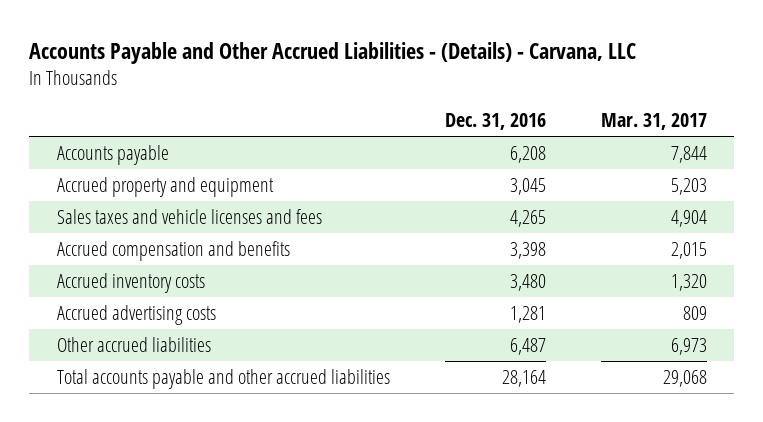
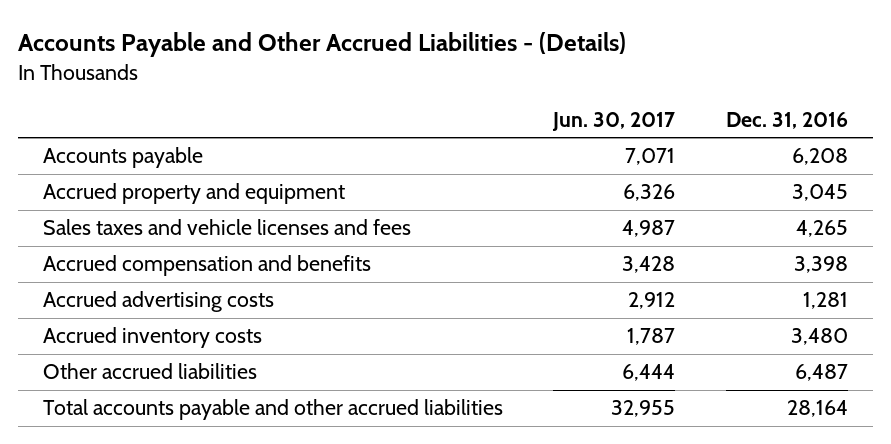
- Accounts Payable and Other Accrued Liabilities - (Details) - Carvana, LLC
+ Accounts Payable and Other Accrued Liabilities - (Details)
- | Dec. 31, 2016 | Mar. 31, 2017
+ | Jun. 30, 2017 | Dec. 31, 2016
moved down: Accrued inventory costs | 1,787 | 3,480

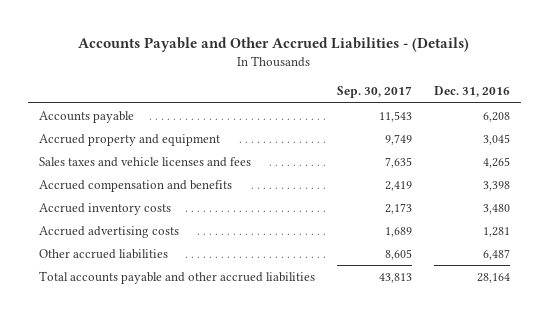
- | Jun. 30, 2017 | Dec. 31, 2016
+ | Sep. 30, 2017 | Dec. 31, 2016
moved down: Accrued advertising costs | 1,689 | 1,281

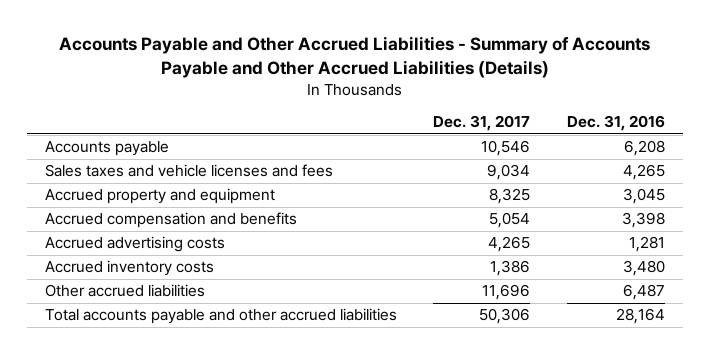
- Accounts Payable and Other Accrued Liabilities - (Details)
+ Accounts Payable and Other Accrued Liabilities - Summary of Accounts Payable and Other Accrued Liabilities (Details)
- | Sep. 30, 2017 | Dec. 31, 2016
+ | Dec. 31, 2017 | Dec. 31, 2016
moved down: Accrued property and equipment | 8,325 | 3,045
moved down: Accrued inventory costs | 1,386 | 3,480

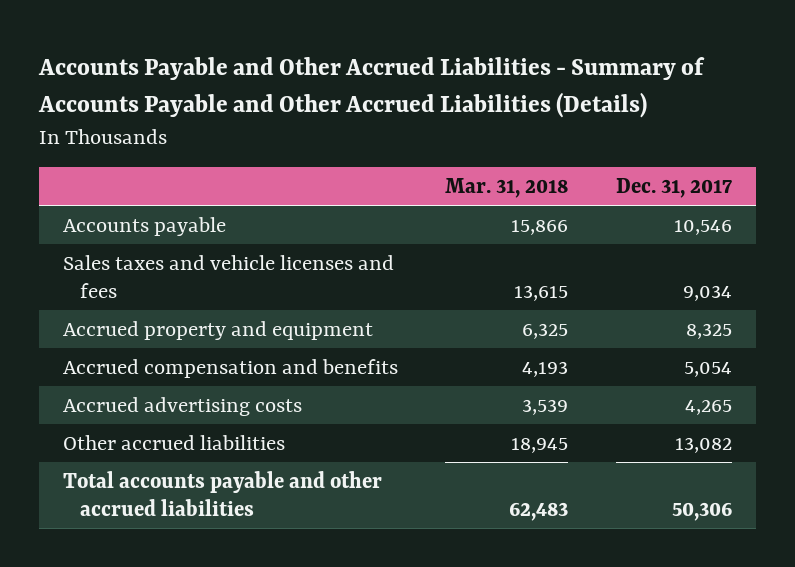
- | Dec. 31, 2017 | Dec. 31, 2016
+ | Mar. 31, 2018 | Dec. 31, 2017
- Accrued inventory costs | 1,386 | 3,480
- Other accrued liabilities | 11,696 | 6,487
+ Other accrued liabilities | 18,945 | 13,082

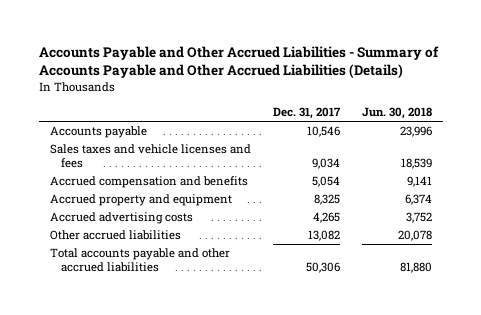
- | Mar. 31, 2018 | Dec. 31, 2017
+ | Dec. 31, 2017 | Jun. 30, 2018
moved down: Accrued property and equipment | 8,325 | 6,374

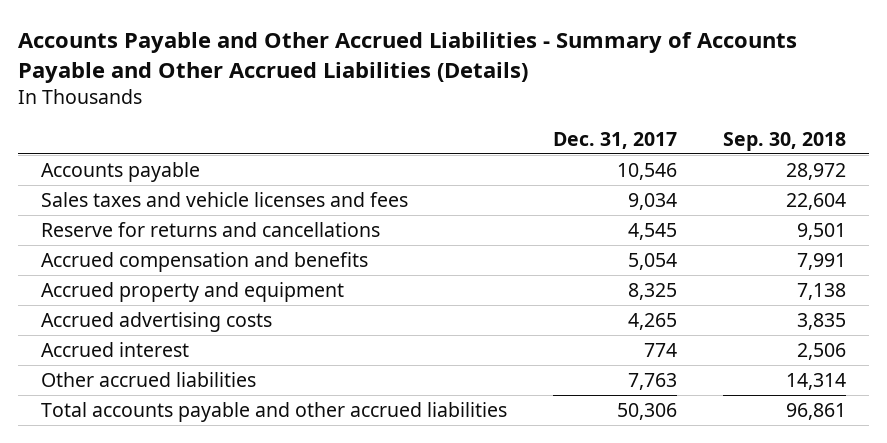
- | Dec. 31, 2017 | Jun. 30, 2018
+ | Dec. 31, 2017 | Sep. 30, 2018
+ Reserve for returns and cancellations | 4,545 | 9,501
- Other accrued liabilities | 13,082 | 20,078
+ Accrued interest | 774 | 2,506
+ Other accrued liabilities | 7,763 | 14,314

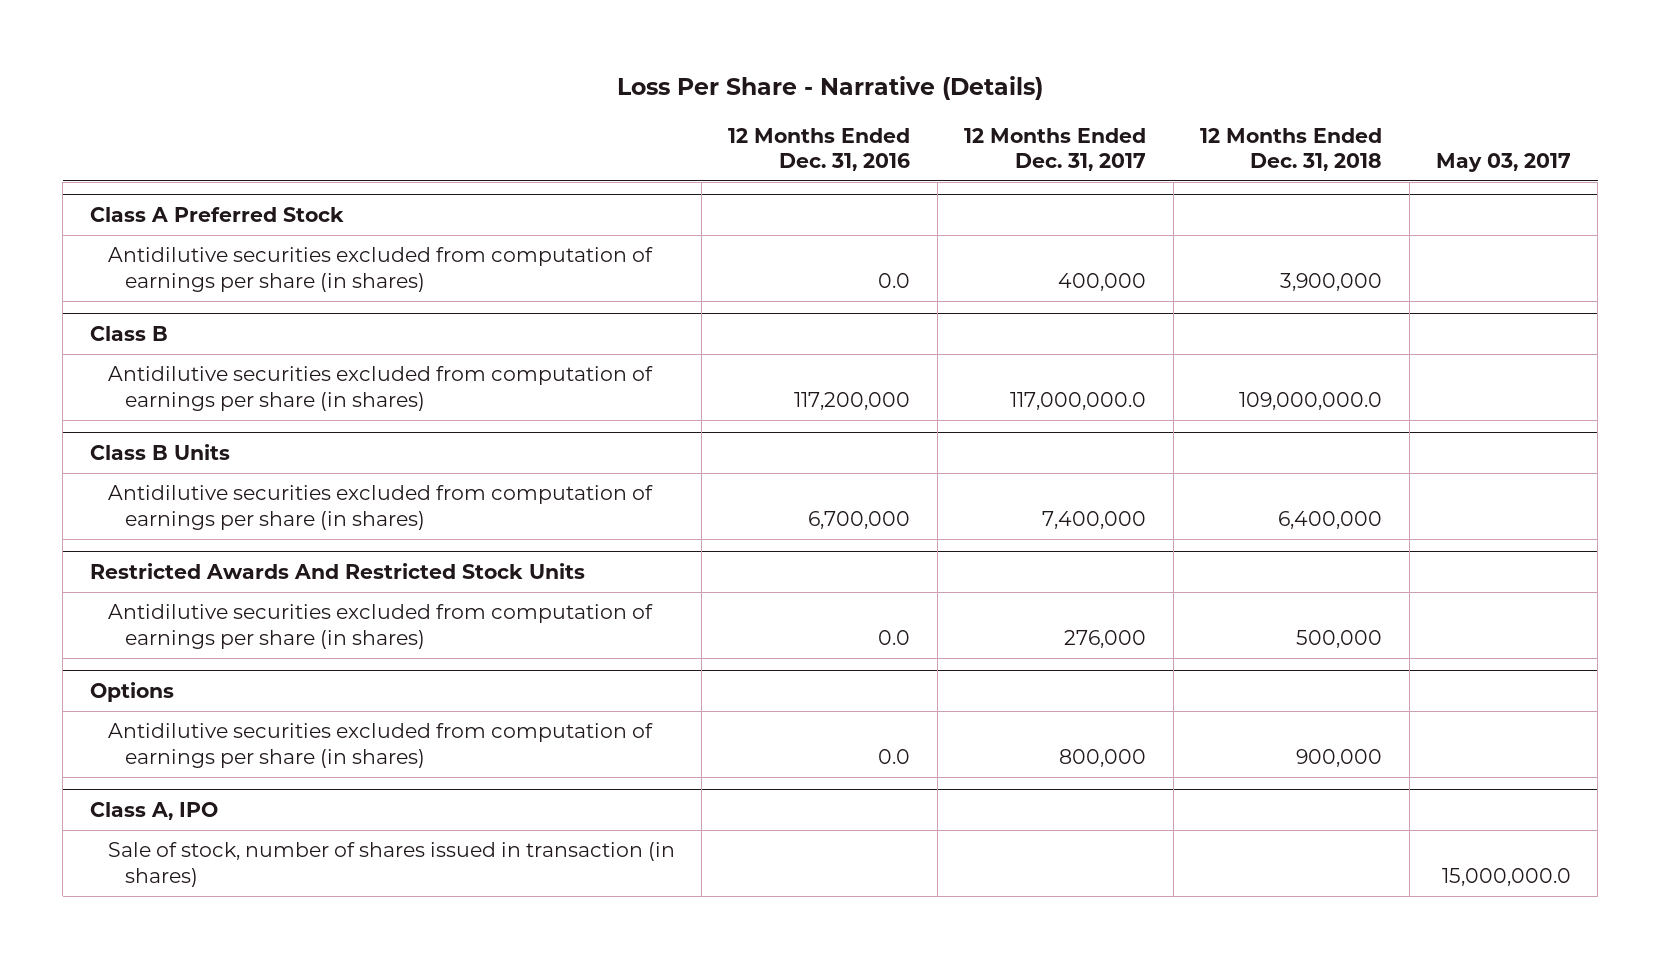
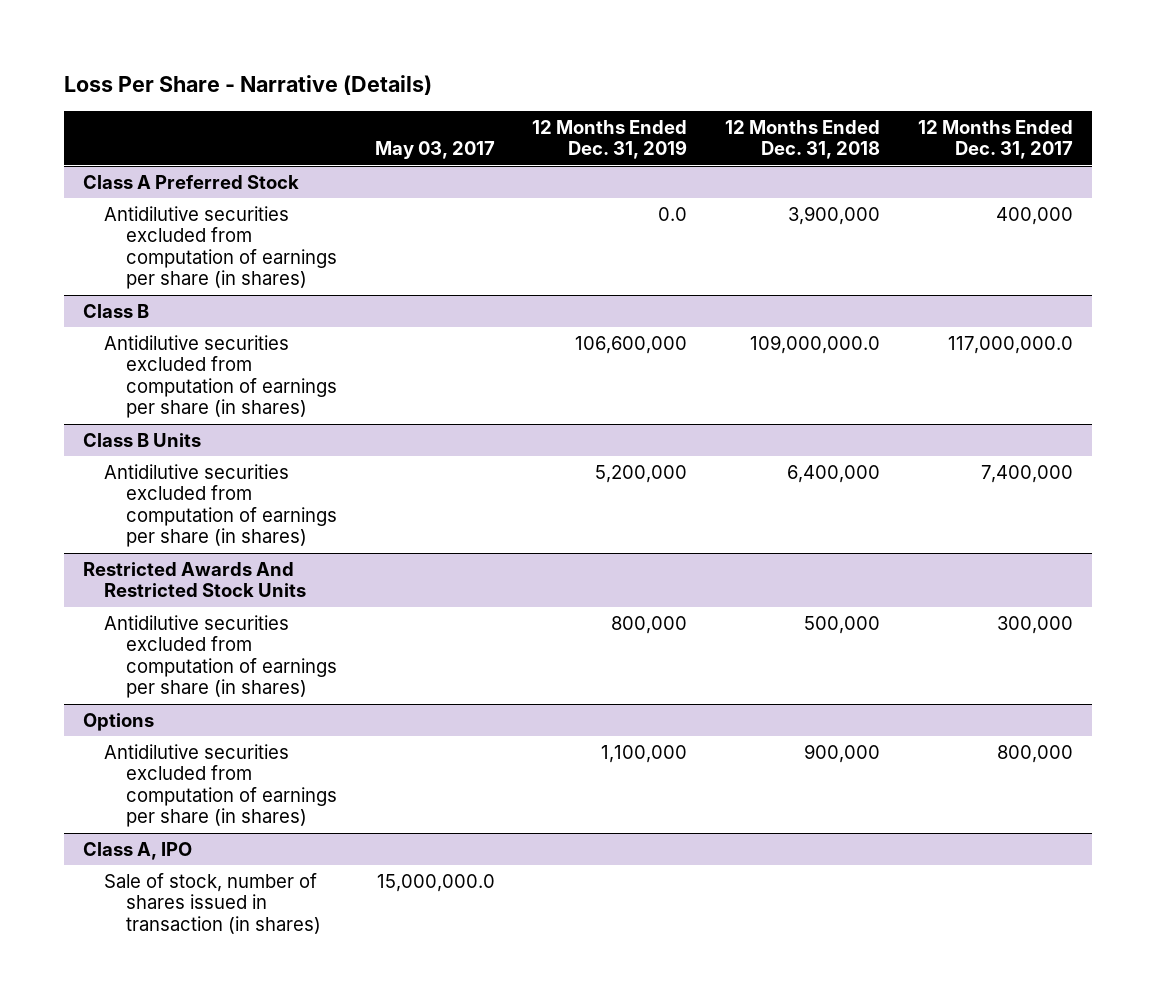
- | 12 Months Ended Dec. 31, 2016 | 12 Months Ended Dec. 31, 2017 | 12 Months Ended Dec. 31, 2018 | May 03, 2017
+ | May 03, 2017 | 12 Months Ended Dec. 31, 2019 | 12 Months Ended Dec. 31, 2018 | 12 Months Ended Dec. 31, 2017
@ Restricted Awards And Restricted Stock Units
- Antidilutive securities excluded from computation of earnings per share (in shares) | 0.0 | 276,000 | 500,000 |
+ Antidilutive securities excluded from computation of earnings per share (in shares) | | 800,000 | 500,000 | 300,000

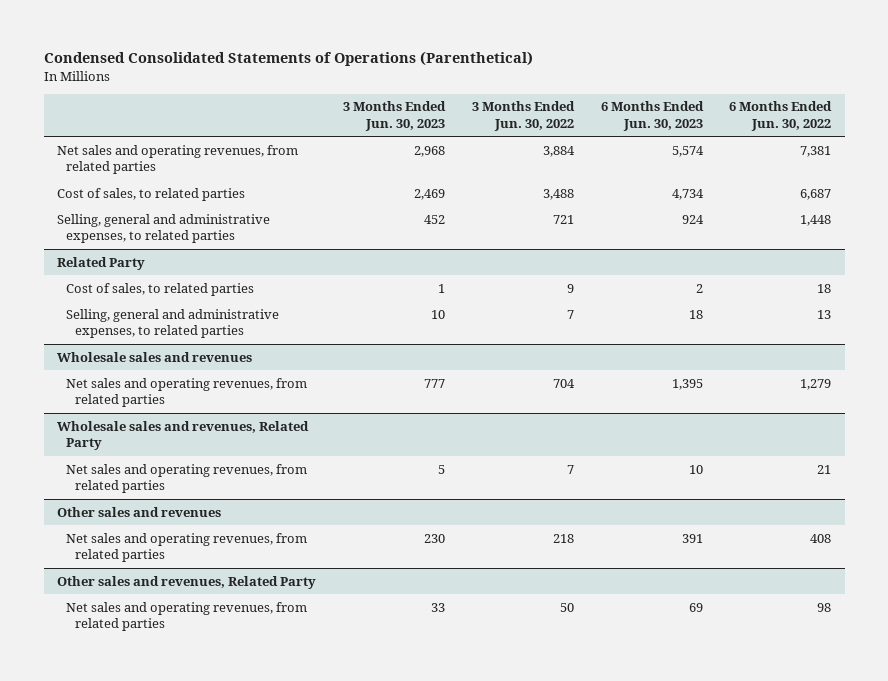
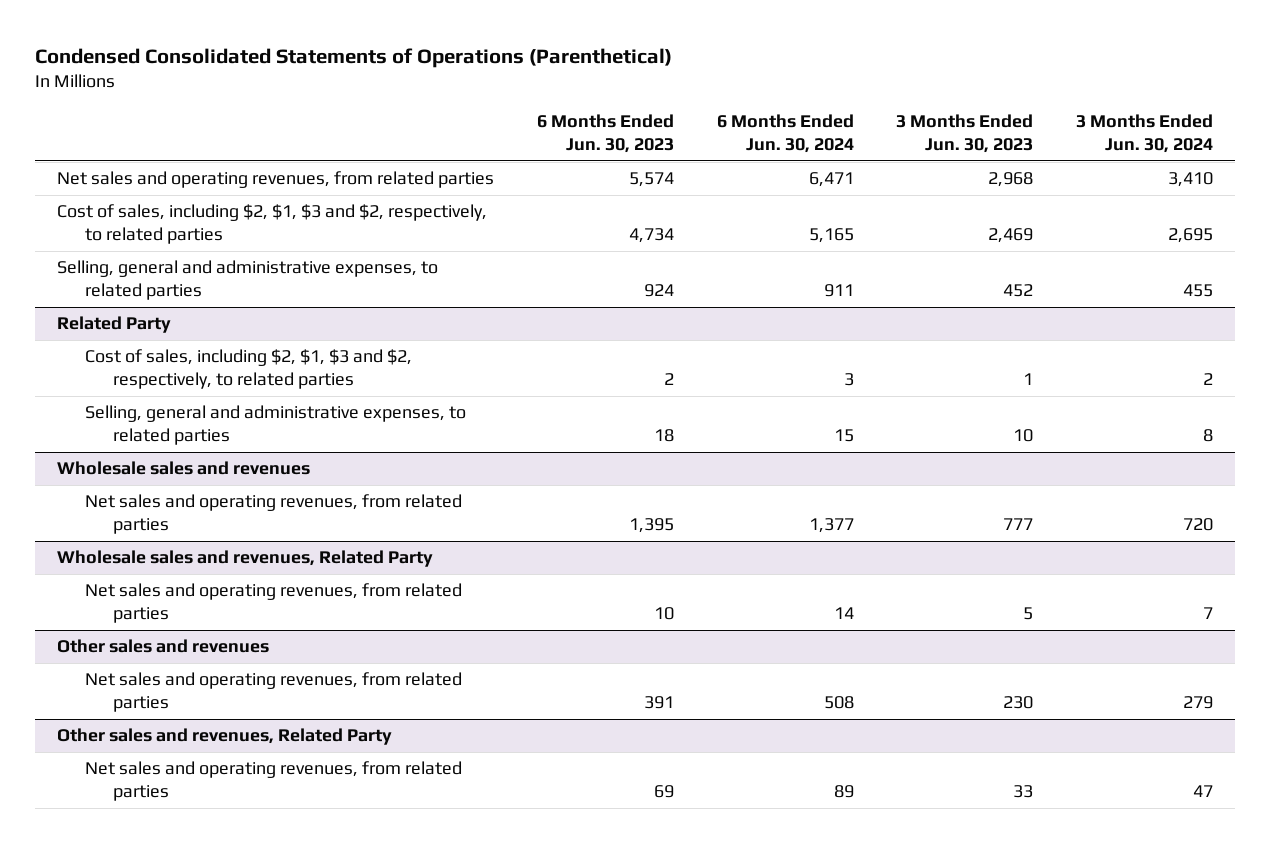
- | 3 Months Ended Jun. 30, 2023 | 3 Months Ended Jun. 30, 2022 | 6 Months Ended Jun. 30, 2023 | 6 Months Ended Jun. 30, 2022
+ | 6 Months Ended Jun. 30, 2023 | 6 Months Ended Jun. 30, 2024 | 3 Months Ended Jun. 30, 2023 | 3 Months Ended Jun. 30, 2024
- Cost of sales, to related parties | 2,469 | 3,488 | 4,734 | 6,687
+ Cost of sales, including $2, $1, $3 and $2, respectively, to related parties | 4,734 | 5,165 | 2,469 | 2,695
@ Related Party
- Cost of sales, to related parties | 1 | 9 | 2 | 18
+ Cost of sales, including $2, $1, $3 and $2, respectively, to related parties | 2 | 3 | 1 | 2

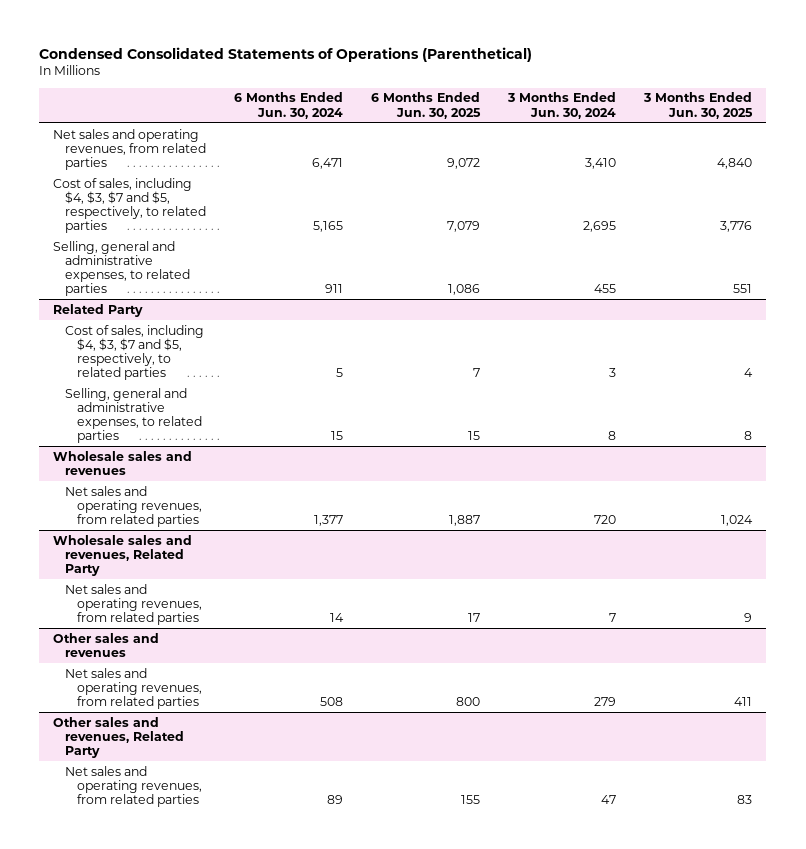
- | 6 Months Ended Jun. 30, 2023 | 6 Months Ended Jun. 30, 2024 | 3 Months Ended Jun. 30, 2023 | 3 Months Ended Jun. 30, 2024
+ | 6 Months Ended Jun. 30, 2024 | 6 Months Ended Jun. 30, 2025 | 3 Months Ended Jun. 30, 2024 | 3 Months Ended Jun. 30, 2025
- Cost of sales, including $2, $1, $3 and $2, respectively, to related parties | 4,734 | 5,165 | 2,469 | 2,695
+ Cost of sales, including $4, $3, $7 and $5, respectively, to related parties | 5,165 | 7,079 | 2,695 | 3,776
@ Related Party
- Cost of sales, including $2, $1, $3 and $2, respectively, to related parties | 2 | 3 | 1 | 2
+ Cost of sales, including $4, $3, $7 and $5, respectively, to related parties | 5 | 7 | 3 | 4

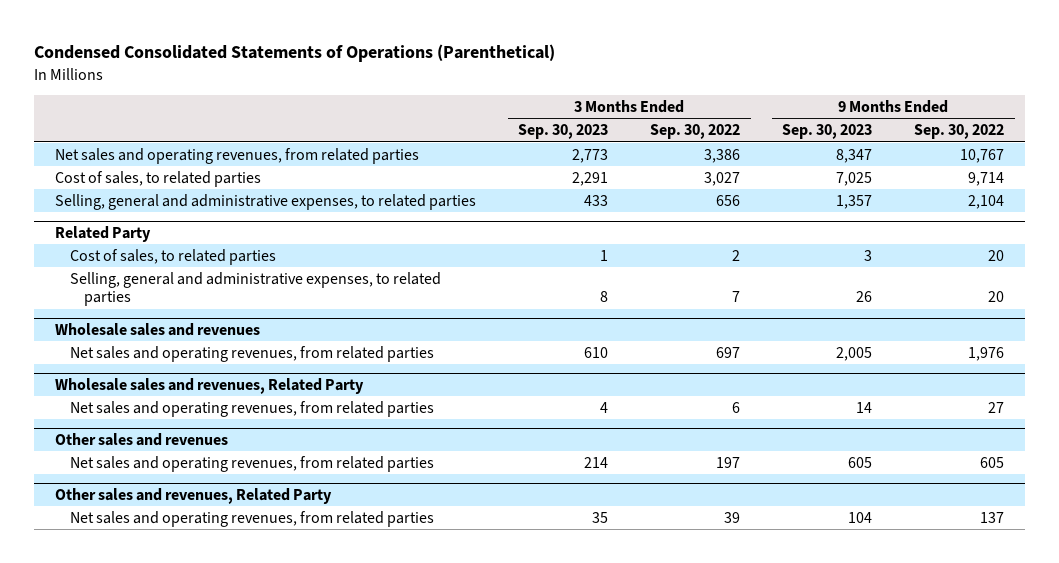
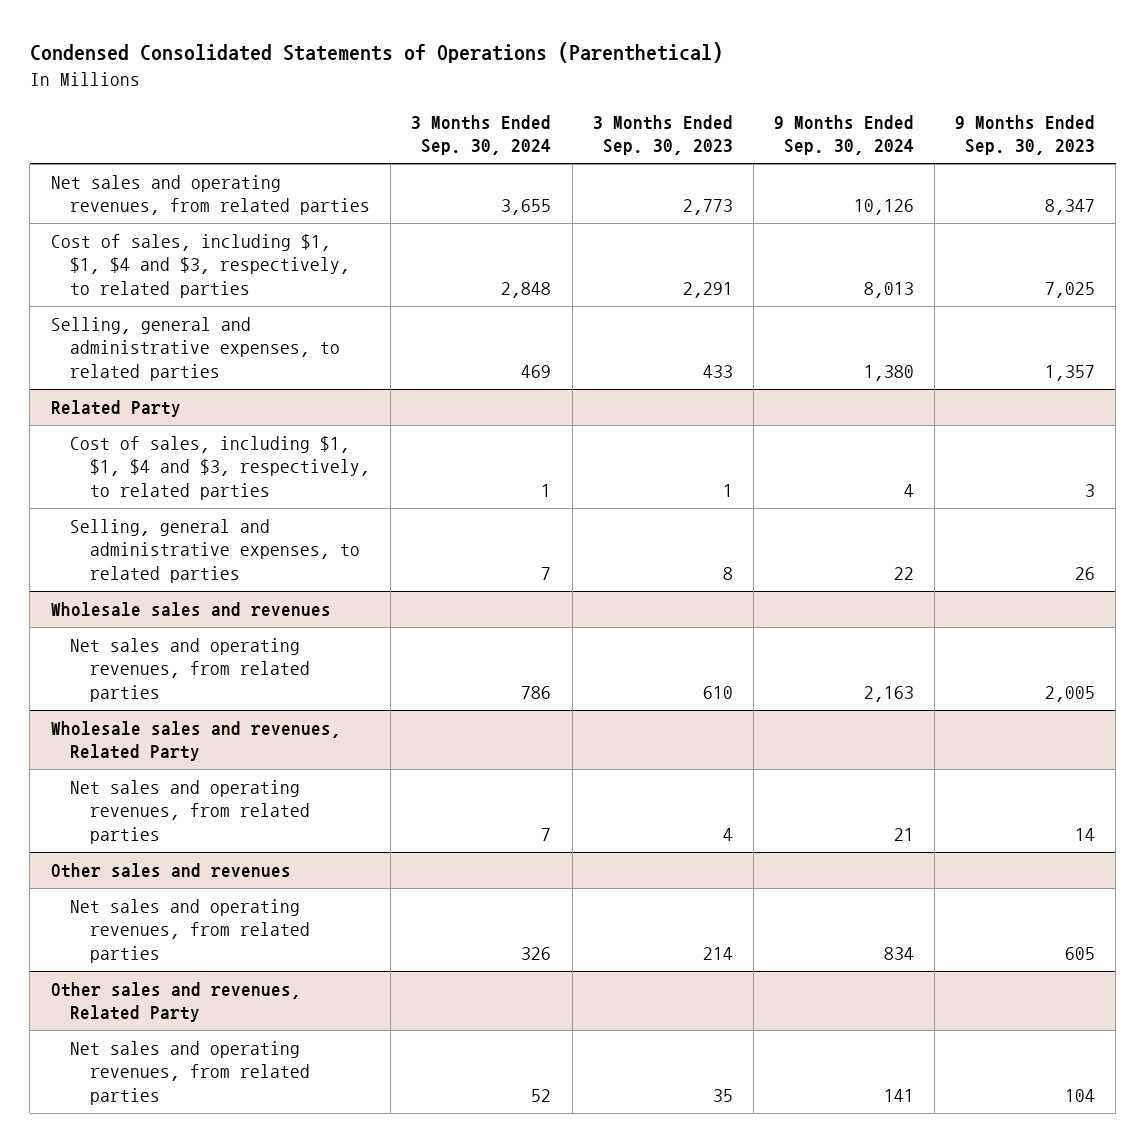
- | 3 Months Ended Sep. 30, 2023 | 3 Months Ended Sep. 30, 2022 | 9 Months Ended Sep. 30, 2023 | 9 Months Ended Sep. 30, 2022
+ | 3 Months Ended Sep. 30, 2024 | 3 Months Ended Sep. 30, 2023 | 9 Months Ended Sep. 30, 2024 | 9 Months Ended Sep. 30, 2023
- Cost of sales, to related parties | 2,291 | 3,027 | 7,025 | 9,714
+ Cost of sales, including $1, $1, $4 and $3, respectively, to related parties | 2,848 | 2,291 | 8,013 | 7,025
@ Related Party
- Cost of sales, to related parties | 1 | 2 | 3 | 20
+ Cost of sales, including $1, $1, $4 and $3, respectively, to related parties | 1 | 1 | 4 | 3

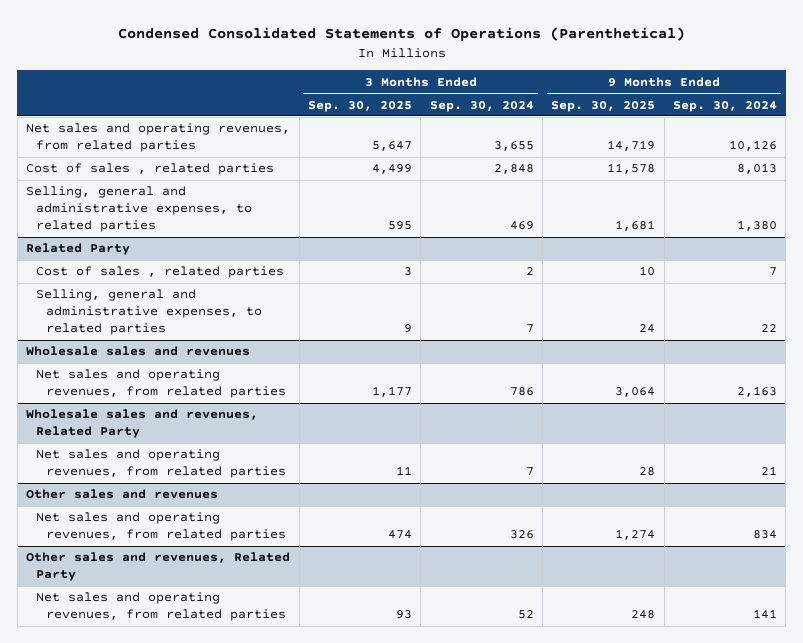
- | 3 Months Ended Sep. 30, 2024 | 3 Months Ended Sep. 30, 2023 | 9 Months Ended Sep. 30, 2024 | 9 Months Ended Sep. 30, 2023
+ | 3 Months Ended Sep. 30, 2025 | 3 Months Ended Sep. 30, 2024 | 9 Months Ended Sep. 30, 2025 | 9 Months Ended Sep. 30, 2024
- Cost of sales, including $1, $1, $4 and $3, respectively, to related parties | 2,848 | 2,291 | 8,013 | 7,025
+ Cost of sales , related parties | 4,499 | 2,848 | 11,578 | 8,013
@ Related Party
- Cost of sales, including $1, $1, $4 and $3, respectively, to related parties | 1 | 1 | 4 | 3
+ Cost of sales , related parties | 3 | 2 | 10 | 7

